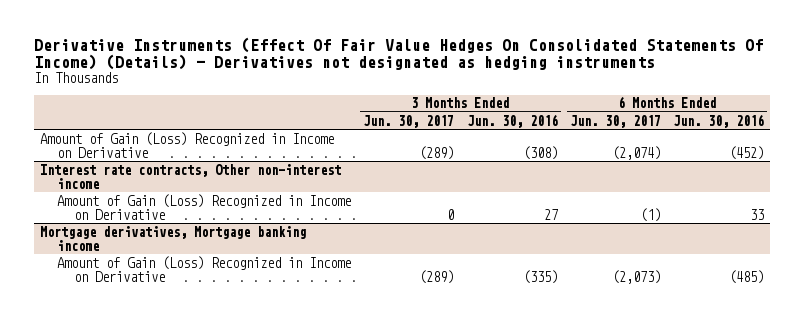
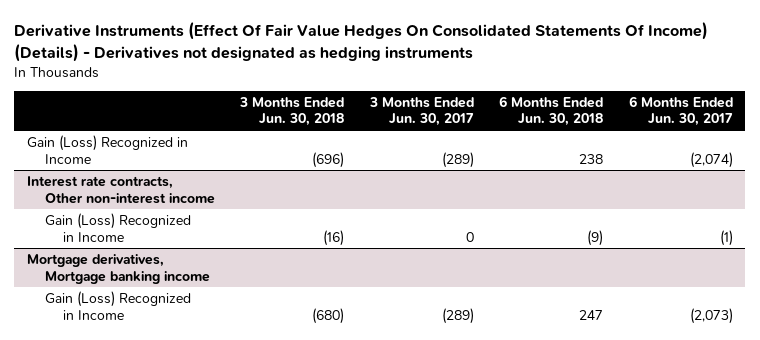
- | 3 Months Ended Jun. 30, 2017 | 3 Months Ended Jun. 30, 2016 | 6 Months Ended Jun. 30, 2017 | 6 Months Ended Jun. 30, 2016
+ | 3 Months Ended Jun. 30, 2018 | 3 Months Ended Jun. 30, 2017 | 6 Months Ended Jun. 30, 2018 | 6 Months Ended Jun. 30, 2017
- Amount of Gain (Loss) Recognized in Income on Derivative | (289) | (308) | (2,074) | (452)
+ Gain (Loss) Recognized in Income | (696) | (289) | 238 | (2,074)
@ Interest rate contracts, Other non-interest income
- Amount of Gain (Loss) Recognized in Income on Derivative | 0 | 27 | (1) | 33
+ Gain (Loss) Recognized in Income | (16) | 0 | (9) | (1)
@ Mortgage derivatives, Mortgage banking income
- Amount of Gain (Loss) Recognized in Income on Derivative | (289) | (335) | (2,073) | (485)
+ Gain (Loss) Recognized in Income | (680) | (289) | 247 | (2,073)

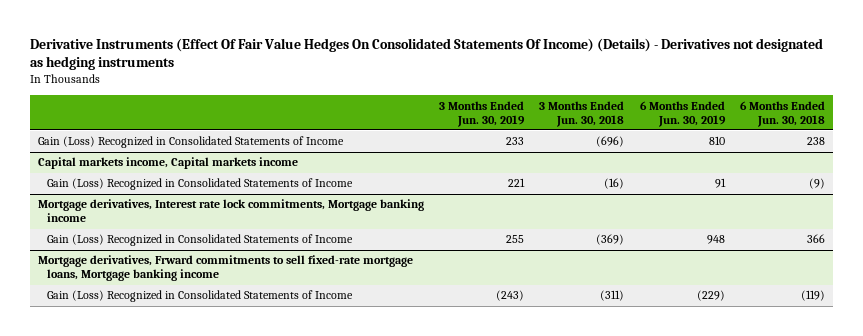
- | 3 Months Ended Jun. 30, 2018 | 3 Months Ended Jun. 30, 2017 | 6 Months Ended Jun. 30, 2018 | 6 Months Ended Jun. 30, 2017
+ | 3 Months Ended Jun. 30, 2019 | 3 Months Ended Jun. 30, 2018 | 6 Months Ended Jun. 30, 2019 | 6 Months Ended Jun. 30, 2018
- Gain (Loss) Recognized in Income | (696) | (289) | 238 | (2,074)
- Interest rate contracts, Other non-interest income
- Gain (Loss) Recognized in Income | (16) | 0 | (9) | (1)
- Mortgage derivatives, Mortgage banking income
- Gain (Loss) Recognized in Income | (680) | (289) | 247 | (2,073)
+ Gain (Loss) Recognized in Consolidated Statements of Income | 233 | (696) | 810 | 238
+ Capital markets income, Capital markets income
+ Gain (Loss) Recognized in Consolidated Statements of Income | 221 | (16) | 91 | (9)
+ Mortgage derivatives, Interest rate lock commitments, Mortgage banking income
+ Gain (Loss) Recognized in Consolidated Statements of Income | 255 | (369) | 948 | 366
+ Mortgage derivatives, Frward commitments to sell fixed-rate mortgage loans, Mortgage banking income
+ Gain (Loss) Recognized in Consolidated Statements of Income | (243) | (311) | (229) | (119)

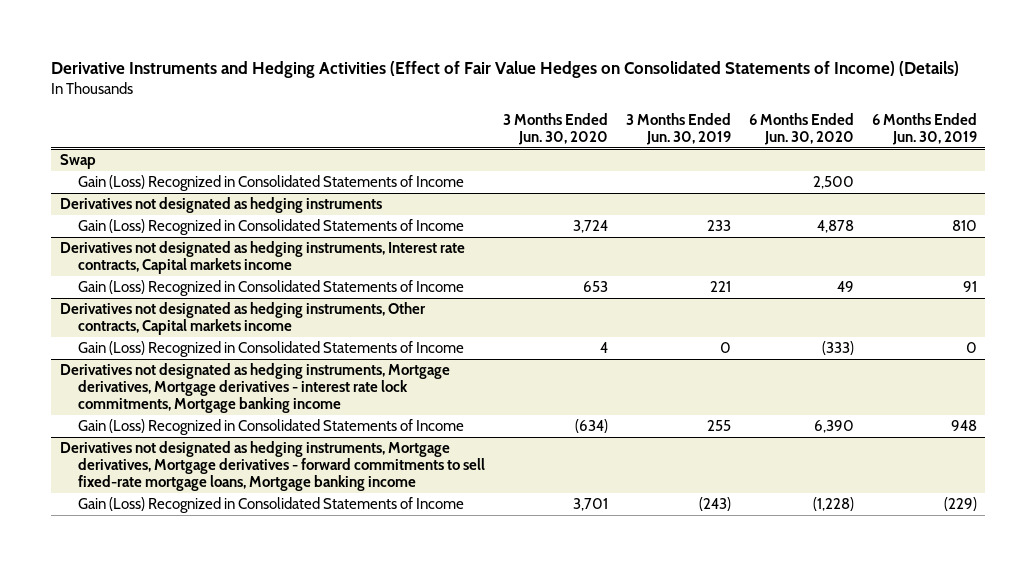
- Derivative Instruments (Effect Of Fair Value Hedges On Consolidated Statements Of Income) (Details) - Derivatives not designated as hedging instruments
+ Derivative Instruments and Hedging Activities (Effect of Fair Value Hedges on Consolidated Statements of Income) (Details)
- | 3 Months Ended Jun. 30, 2019 | 3 Months Ended Jun. 30, 2018 | 6 Months Ended Jun. 30, 2019 | 6 Months Ended Jun. 30, 2018
+ | 3 Months Ended Jun. 30, 2020 | 3 Months Ended Jun. 30, 2019 | 6 Months Ended Jun. 30, 2020 | 6 Months Ended Jun. 30, 2019
+ Swap
+ Gain (Loss) Recognized in Consolidated Statements of Income | | | 2,500 |
+ Derivatives not designated as hedging instruments
- Capital markets income, Capital markets income
+ Derivatives not designated as hedging instruments, Interest rate contracts, Capital markets income
- Mortgage derivatives, Interest rate lock commitments, Mortgage banking income
+ Derivatives not designated as hedging instruments, Other contracts, Capital markets income
+ Gain (Loss) Recognized in Consolidated Statements of Income | 4 | 0 | (333) | 0
+ Derivatives not designated as hedging instruments, Mortgage derivatives, Mortgage derivatives - interest rate lock commitments, Mortgage banking income
- Mortgage derivatives, Frward commitments to sell fixed-rate mortgage loans, Mortgage banking income
+ Derivatives not designated as hedging instruments, Mortgage derivatives, Mortgage derivatives - forward commitments to sell fixed-rate mortgage loans, Mortgage banking income

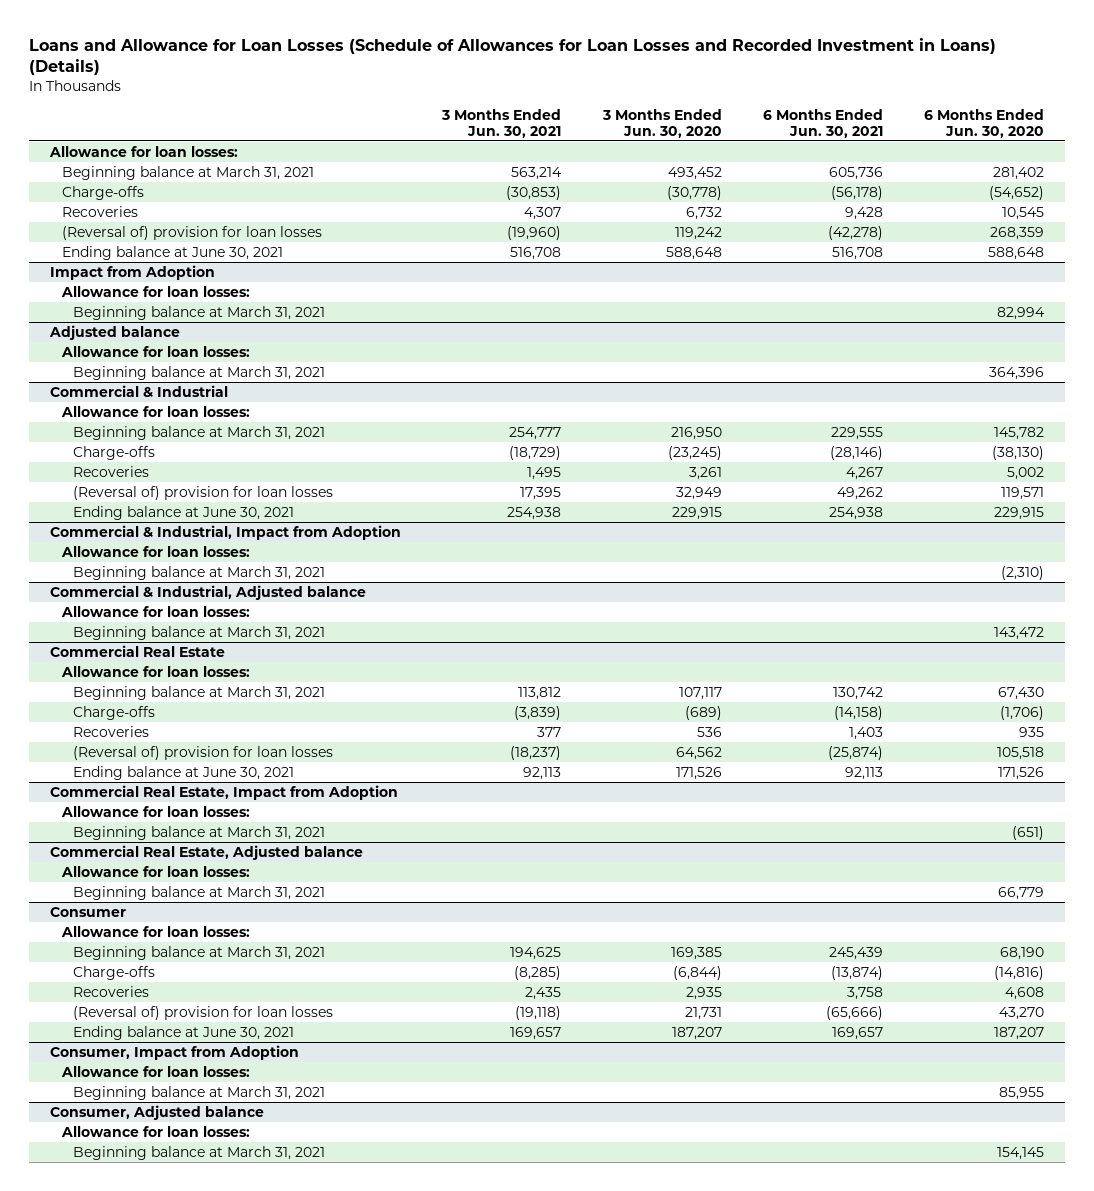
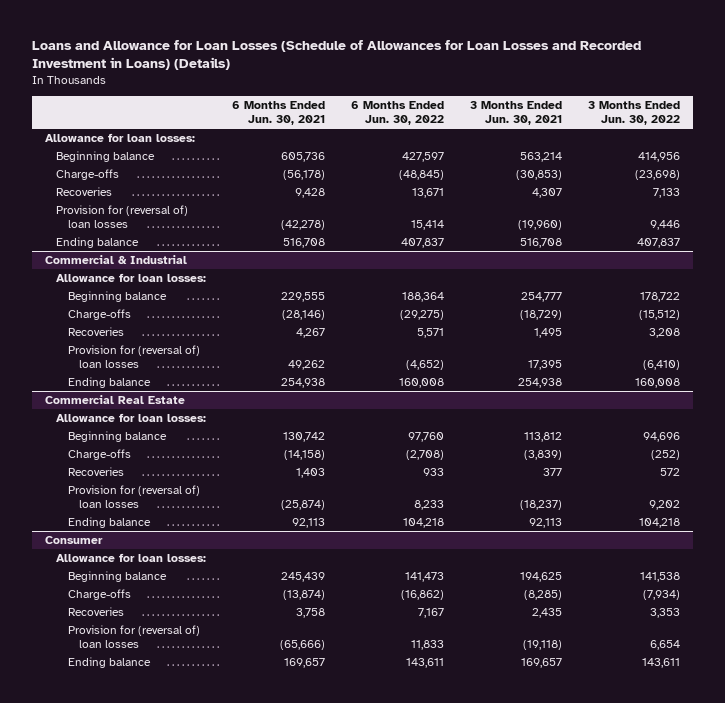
- | 3 Months Ended Jun. 30, 2021 | 3 Months Ended Jun. 30, 2020 | 6 Months Ended Jun. 30, 2021 | 6 Months Ended Jun. 30, 2020
+ | 6 Months Ended Jun. 30, 2021 | 6 Months Ended Jun. 30, 2022 | 3 Months Ended Jun. 30, 2021 | 3 Months Ended Jun. 30, 2022
- Beginning balance at March 31, 2021 | 563,214 | 493,452 | 605,736 | 281,402
+ Beginning balance | 605,736 | 427,597 | 563,214 | 414,956
- (Reversal of) provision for loan losses | (19,960) | 119,242 | (42,278) | 268,359
- Ending balance at June 30, 2021 | 516,708 | 588,648 | 516,708 | 588,648
- Impact from Adoption
- Allowance for loan losses:
- Beginning balance at March 31, 2021 | | | | 82,994
- Adjusted balance
- Allowance for loan losses:
- Beginning balance at March 31, 2021 | | | | 364,396
+ Provision for (reversal of) loan losses | (42,278) | 15,414 | (19,960) | 9,446
+ Ending balance | 516,708 | 407,837 | 516,708 | 407,837
@ Commercial & Industrial
- Beginning balance at March 31, 2021 | 254,777 | 216,950 | 229,555 | 145,782
+ Beginning balance | 229,555 | 188,364 | 254,777 | 178,722
- (Reversal of) provision for loan losses | 17,395 | 32,949 | 49,262 | 119,571
- Ending balance at June 30, 2021 | 254,938 | 229,915 | 254,938 | 229,915
- Commercial & Industrial, Impact from Adoption
- Allowance for loan losses:
- Beginning balance at March 31, 2021 | | | | (2,310)
- Commercial & Industrial, Adjusted balance
- Allowance for loan losses:
- Beginning balance at March 31, 2021 | | | | 143,472
@ Commercial & Industrial
+ Provision for (reversal of) loan losses | 49,262 | (4,652) | 17,395 | (6,410)
+ Ending balance | 254,938 | 160,008 | 254,938 | 160,008
@ Commercial Real Estate
- Beginning balance at March 31, 2021 | 113,812 | 107,117 | 130,742 | 67,430
+ Beginning balance | 130,742 | 97,760 | 113,812 | 94,696
- (Reversal of) provision for loan losses | (18,237) | 64,562 | (25,874) | 105,518
- Ending balance at June 30, 2021 | 92,113 | 171,526 | 92,113 | 171,526
- Commercial Real Estate, Impact from Adoption
- Allowance for loan losses:
- Beginning balance at March 31, 2021 | | | | (651)
- Commercial Real Estate, Adjusted balance
- Allowance for loan losses:
- Beginning balance at March 31, 2021 | | | | 66,779
@ Commercial Real Estate
+ Provision for (reversal of) loan losses | (25,874) | 8,233 | (18,237) | 9,202
+ Ending balance | 92,113 | 104,218 | 92,113 | 104,218
@ Consumer
- Beginning balance at March 31, 2021 | 194,625 | 169,385 | 245,439 | 68,190
+ Beginning balance | 245,439 | 141,473 | 194,625 | 141,538
- (Reversal of) provision for loan losses | (19,118) | 21,731 | (65,666) | 43,270
- Ending balance at June 30, 2021 | 169,657 | 187,207 | 169,657 | 187,207
- Consumer, Impact from Adoption
- Allowance for loan losses:
- Beginning balance at March 31, 2021 | | | | 85,955
- Consumer, Adjusted balance
- Allowance for loan losses:
- Beginning balance at March 31, 2021 | | | | 154,145
@ Consumer
+ Provision for (reversal of) loan losses | (65,666) | 11,833 | (19,118) | 6,654
+ Ending balance | 169,657 | 143,611 | 169,657 | 143,611

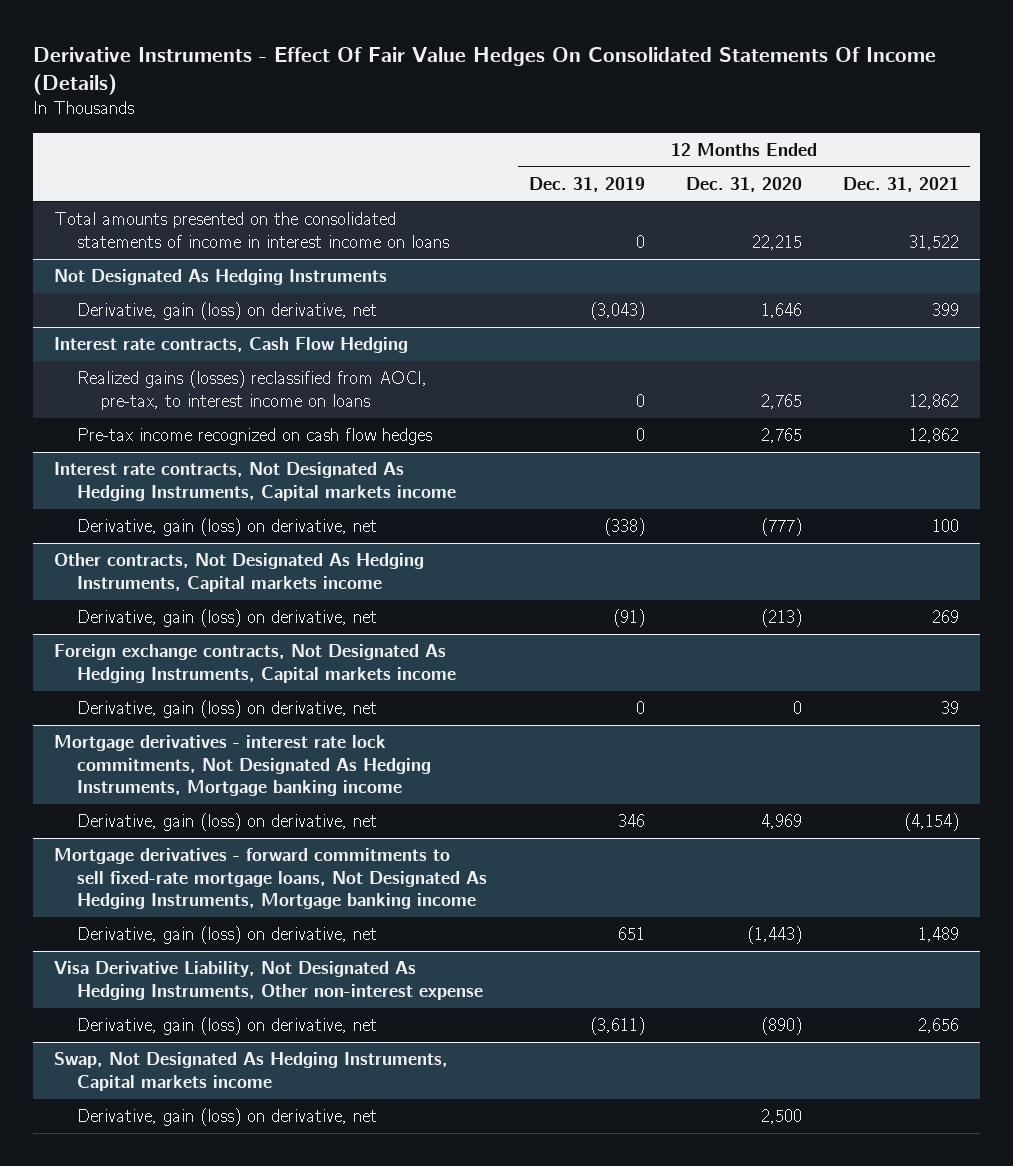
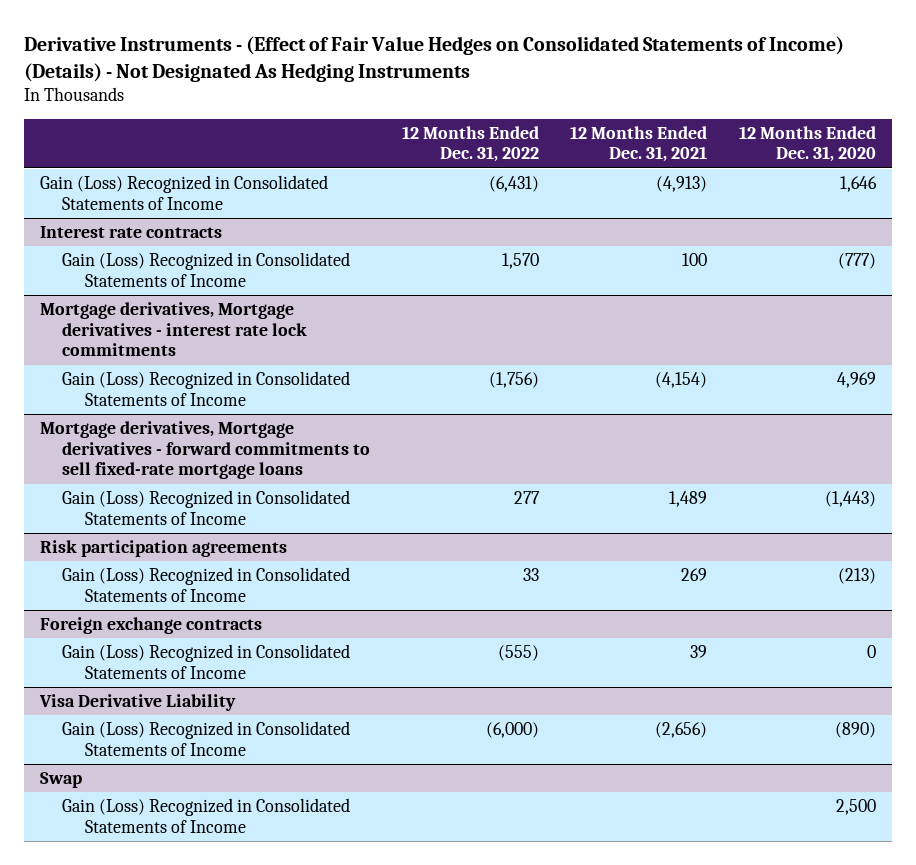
- Derivative Instruments - Effect Of Fair Value Hedges On Consolidated Statements Of Income (Details)
+ Derivative Instruments - (Effect of Fair Value Hedges on Consolidated Statements of Income) (Details) - Not Designated As Hedging Instruments
- | 12 Months Ended Dec. 31, 2019 | 12 Months Ended Dec. 31, 2020 | 12 Months Ended Dec. 31, 2021
+ | 12 Months Ended Dec. 31, 2022 | 12 Months Ended Dec. 31, 2021 | 12 Months Ended Dec. 31, 2020
- Total amounts presented on the consolidated statements of income in interest income on loans | 0 | 22,215 | 31,522
- Not Designated As Hedging Instruments
- Derivative, gain (loss) on derivative, net | (3,043) | 1,646 | 399
- Interest rate contracts, Cash Flow Hedging
- Realized gains (losses) reclassified from AOCI, pre-tax, to interest income on loans | 0 | 2,765 | 12,862
- Pre-tax income recognized on cash flow hedges | 0 | 2,765 | 12,862
- Interest rate contracts, Not Designated As Hedging Instruments, Capital markets income
- Derivative, gain (loss) on derivative, net | (338) | (777) | 100
- Other contracts, Not Designated As Hedging Instruments, Capital markets income
- Derivative, gain (loss) on derivative, net | (91) | (213) | 269
- Foreign exchange contracts, Not Designated As Hedging Instruments, Capital markets income
- Derivative, gain (loss) on derivative, net | 0 | 0 | 39
- Mortgage derivatives - interest rate lock commitments, Not Designated As Hedging Instruments, Mortgage banking income
- Derivative, gain (loss) on derivative, net | 346 | 4,969 | (4,154)
- Mortgage derivatives - forward commitments to sell fixed-rate mortgage loans, Not Designated As Hedging Instruments, Mortgage banking income
- Derivative, gain (loss) on derivative, net | 651 | (1,443) | 1,489
- Visa Derivative Liability, Not Designated As Hedging Instruments, Other non-interest expense
- Derivative, gain (loss) on derivative, net | (3,611) | (890) | 2,656
- Swap, Not Designated As Hedging Instruments, Capital markets income
- Derivative, gain (loss) on derivative, net | | 2,500 |
+ Gain (Loss) Recognized in Consolidated Statements of Income | (6,431) | (4,913) | 1,646
+ Interest rate contracts
+ Gain (Loss) Recognized in Consolidated Statements of Income | 1,570 | 100 | (777)
+ Mortgage derivatives, Mortgage derivatives - interest rate lock commitments
+ Gain (Loss) Recognized in Consolidated Statements of Income | (1,756) | (4,154) | 4,969
+ Mortgage derivatives, Mortgage derivatives - forward commitments to sell fixed-rate mortgage loans
+ Gain (Loss) Recognized in Consolidated Statements of Income | 277 | 1,489 | (1,443)
+ Risk participation agreements
+ Gain (Loss) Recognized in Consolidated Statements of Income | 33 | 269 | (213)
+ Foreign exchange contracts
+ Gain (Loss) Recognized in Consolidated Statements of Income | (555) | 39 | 0
+ Visa Derivative Liability
+ Gain (Loss) Recognized in Consolidated Statements of Income | (6,000) | (2,656) | (890)
+ Swap
+ Gain (Loss) Recognized in Consolidated Statements of Income | | | 2,500

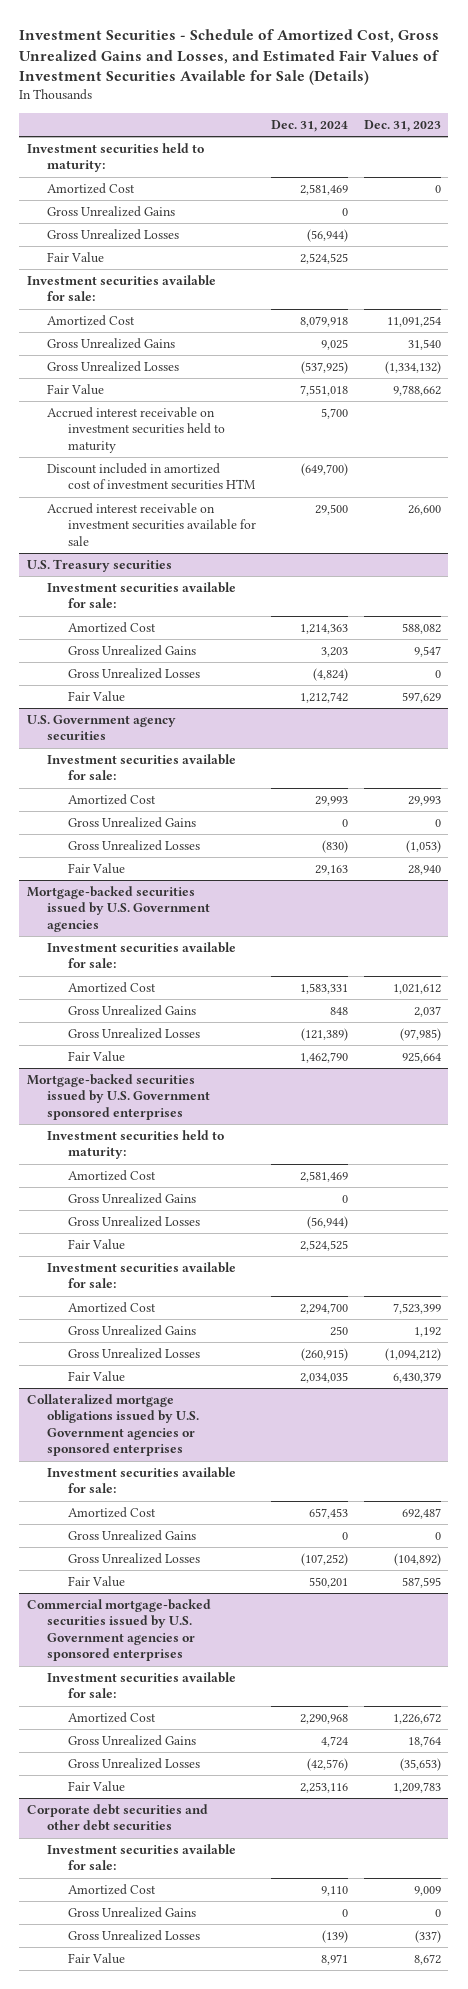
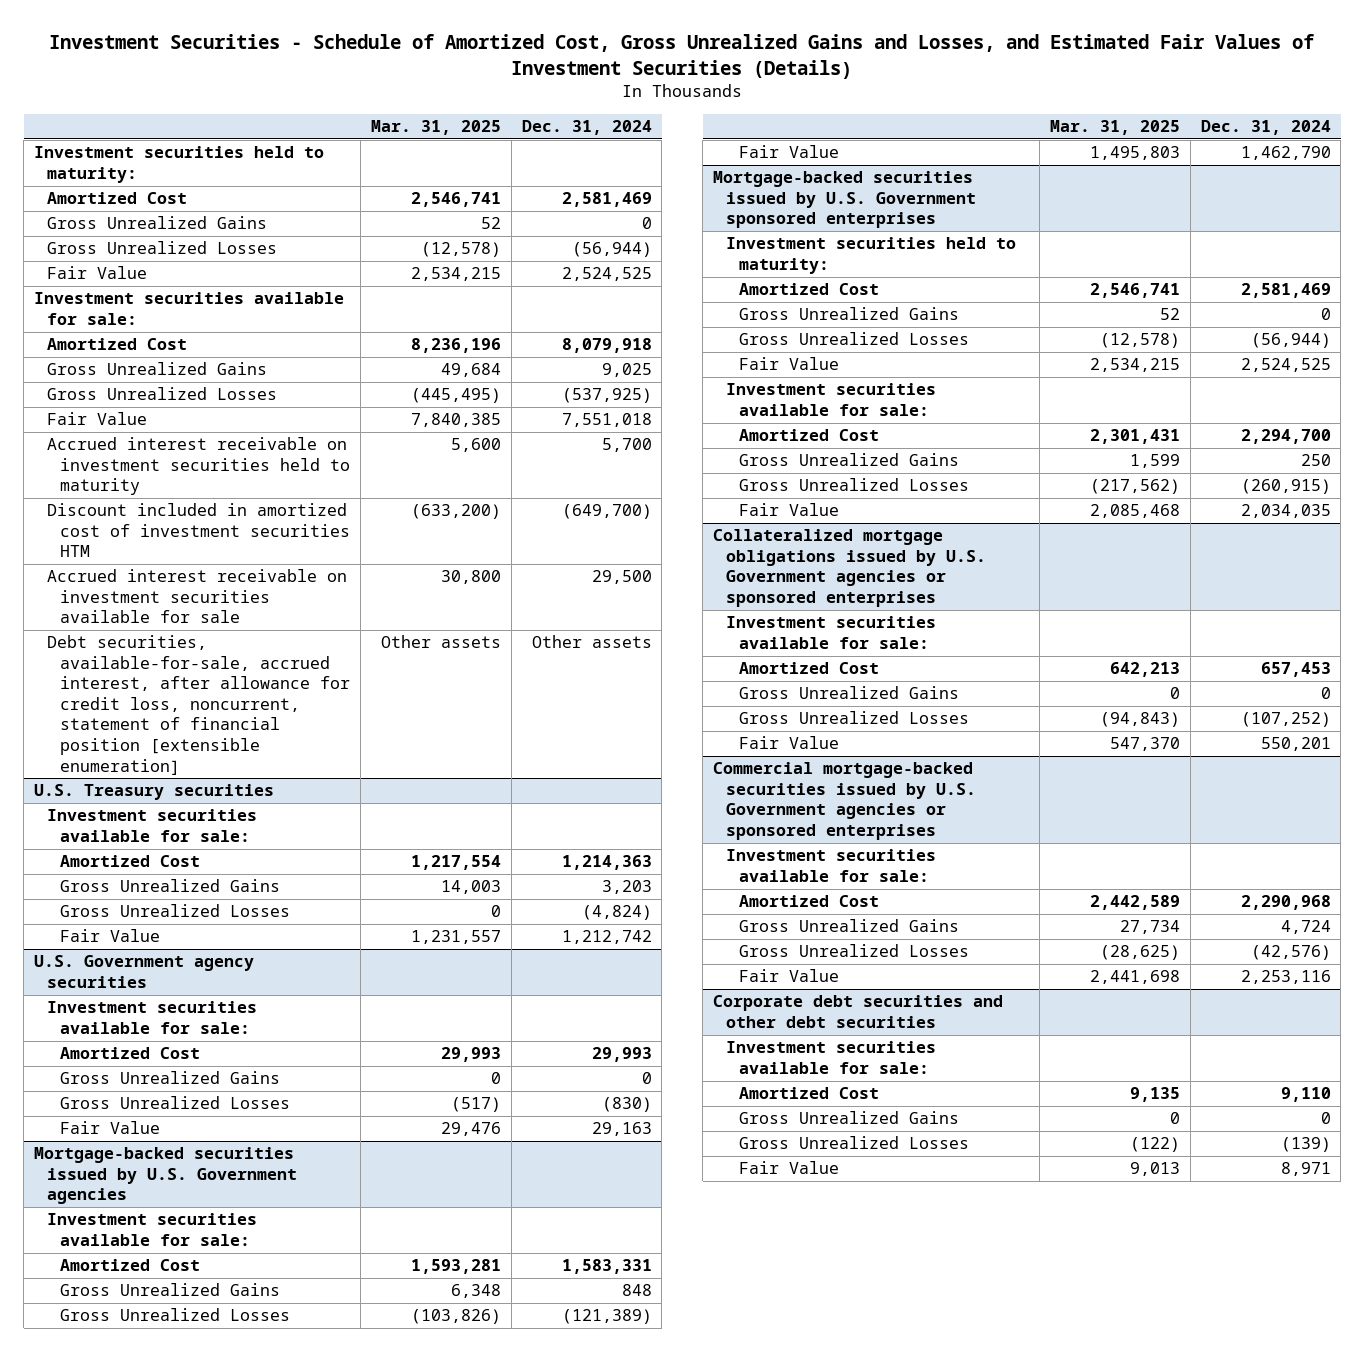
- Investment Securities - Schedule of Amortized Cost, Gross Unrealized Gains and Losses, and Estimated Fair Values of Investment Securities Available for Sale (Details)
+ Investment Securities - Schedule of Amortized Cost, Gross Unrealized Gains and Losses, and Estimated Fair Values of Investment Securities (Details)
- | Dec. 31, 2024 | Dec. 31, 2023
+ | Mar. 31, 2025 | Dec. 31, 2024
+ Debt securities, available-for-sale, accrued interest, after allowance for credit loss, noncurrent, statement of financial position [extensible enumeration] | Other assets | Other assets

